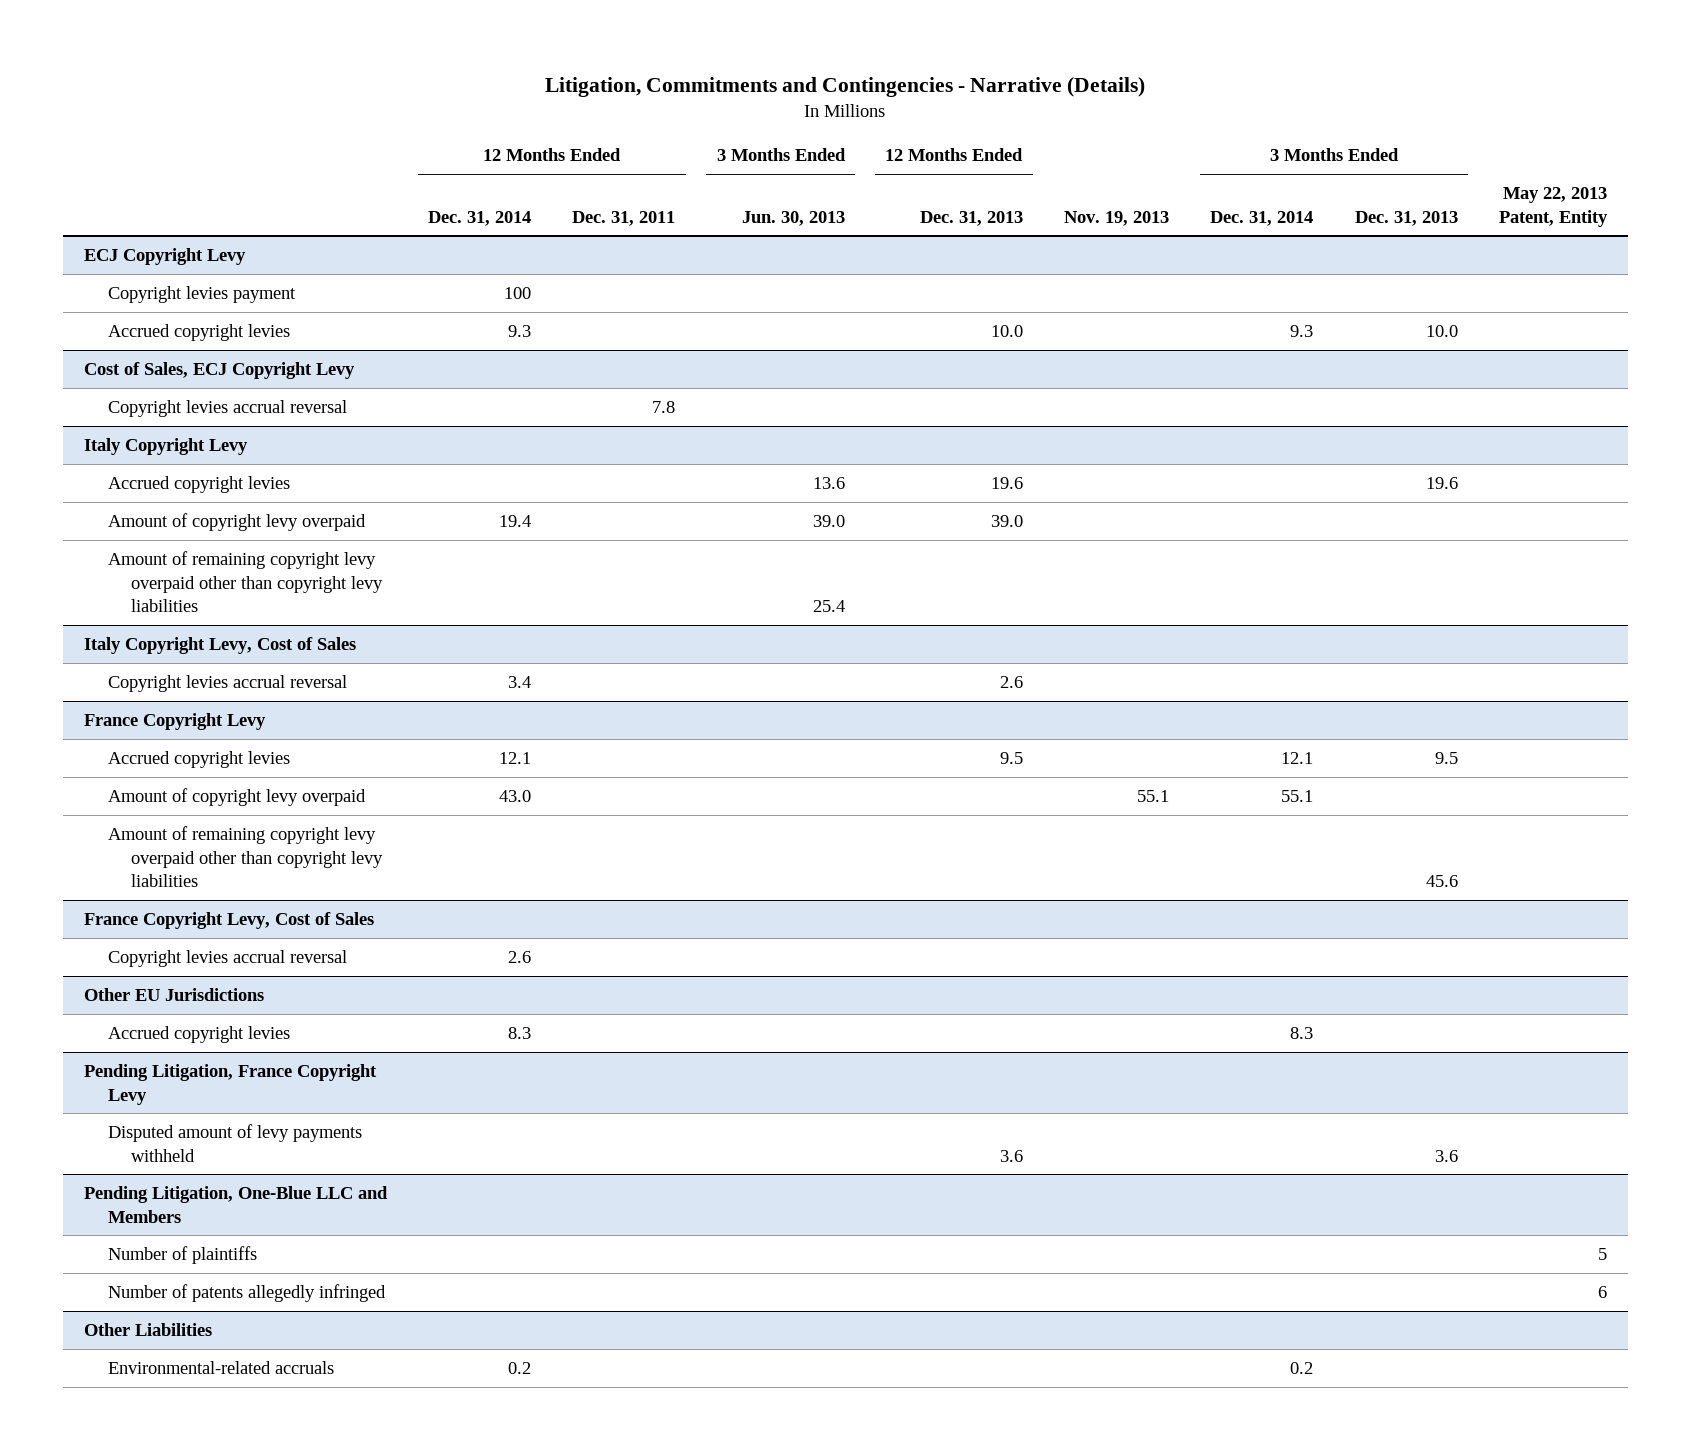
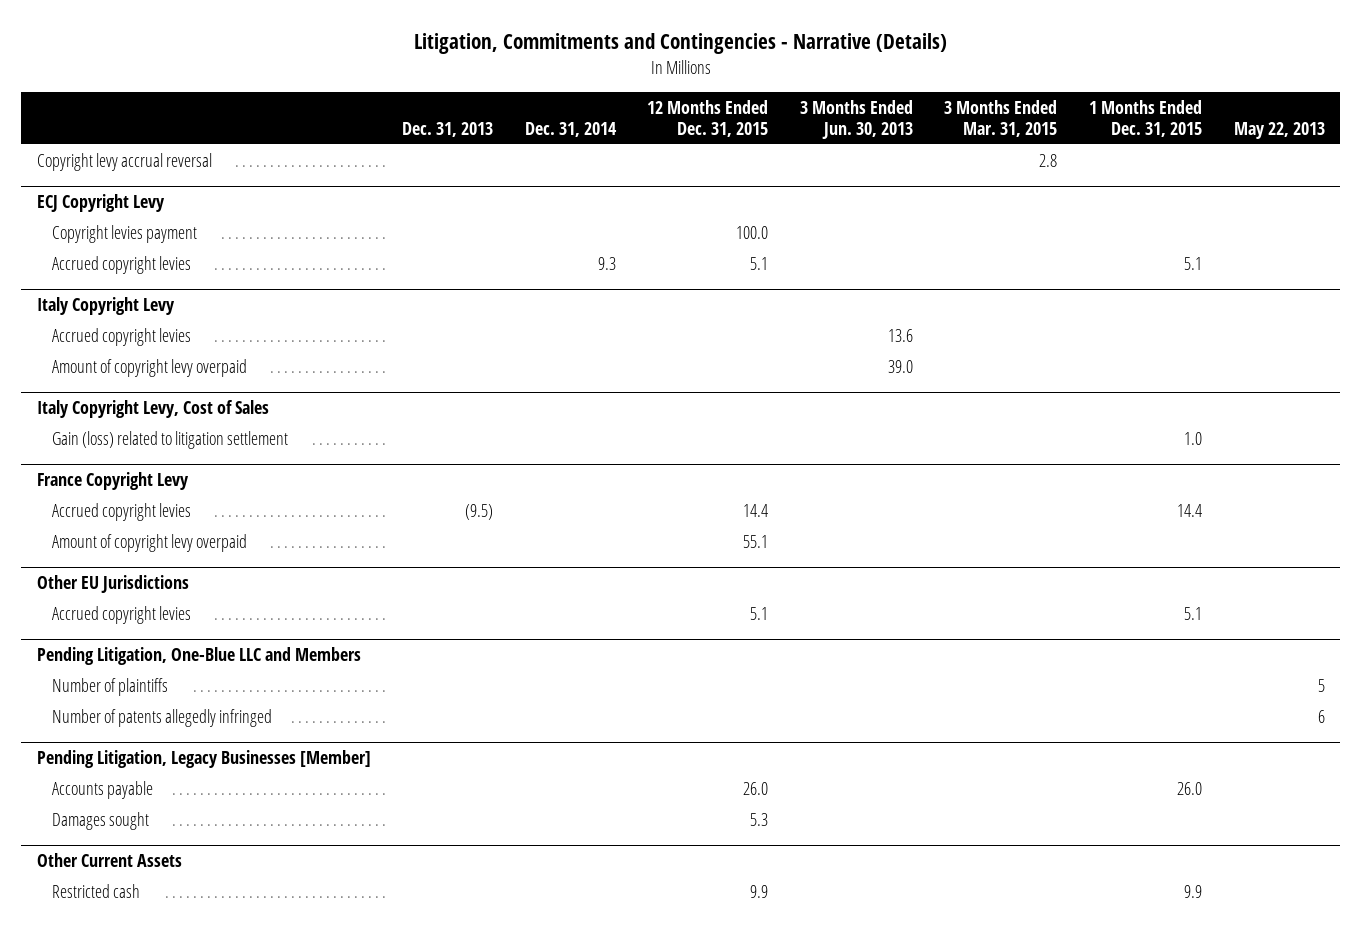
- | 12 Months Ended Dec. 31, 2014 | 12 Months Ended Dec. 31, 2011 | 3 Months Ended Jun. 30, 2013 | 12 Months Ended Dec. 31, 2013 | Nov. 19, 2013 | 3 Months Ended Dec. 31, 2014 | 3 Months Ended Dec. 31, 2013 | May 22, 2013 Patent, Entity
+ | Dec. 31, 2013 | Dec. 31, 2014 | 12 Months Ended Dec. 31, 2015 | 3 Months Ended Jun. 30, 2013 | 3 Months Ended Mar. 31, 2015 | 1 Months Ended Dec. 31, 2015 | May 22, 2013
+ Copyright levy accrual reversal | | | | | 2.8 | |
- Cost of Sales, ECJ Copyright Levy
- Copyright levies accrual reversal | | 7.8 | | | | | |
@ Italy Copyright Levy
- Amount of remaining copyright levy overpaid other than copyright levy liabilities | | | 25.4 | | | | |
@ Italy Copyright Levy, Cost of Sales
- Copyright levies accrual reversal | 3.4 | | | 2.6 | | | |
+ Gain (loss) related to litigation settlement | | | | | | 1.0 |
@ France Copyright Levy
- Amount of remaining copyright levy overpaid other than copyright levy liabilities | | | | | | | 45.6 |
- France Copyright Levy, Cost of Sales
- Copyright levies accrual reversal | 2.6 | | | | | | |
- Pending Litigation, France Copyright Levy
- Disputed amount of levy payments withheld | | | | 3.6 | | | 3.6 |
- Other Liabilities
- Environmental-related accruals | 0.2 | | | | | 0.2 | |
+ Pending Litigation, Legacy Businesses [Member]
+ Accounts payable | | | 26.0 | | | 26.0 |
+ Damages sought | | | 5.3 | | | |
+ Other Current Assets
+ Restricted cash | | | 9.9 | | | 9.9 |

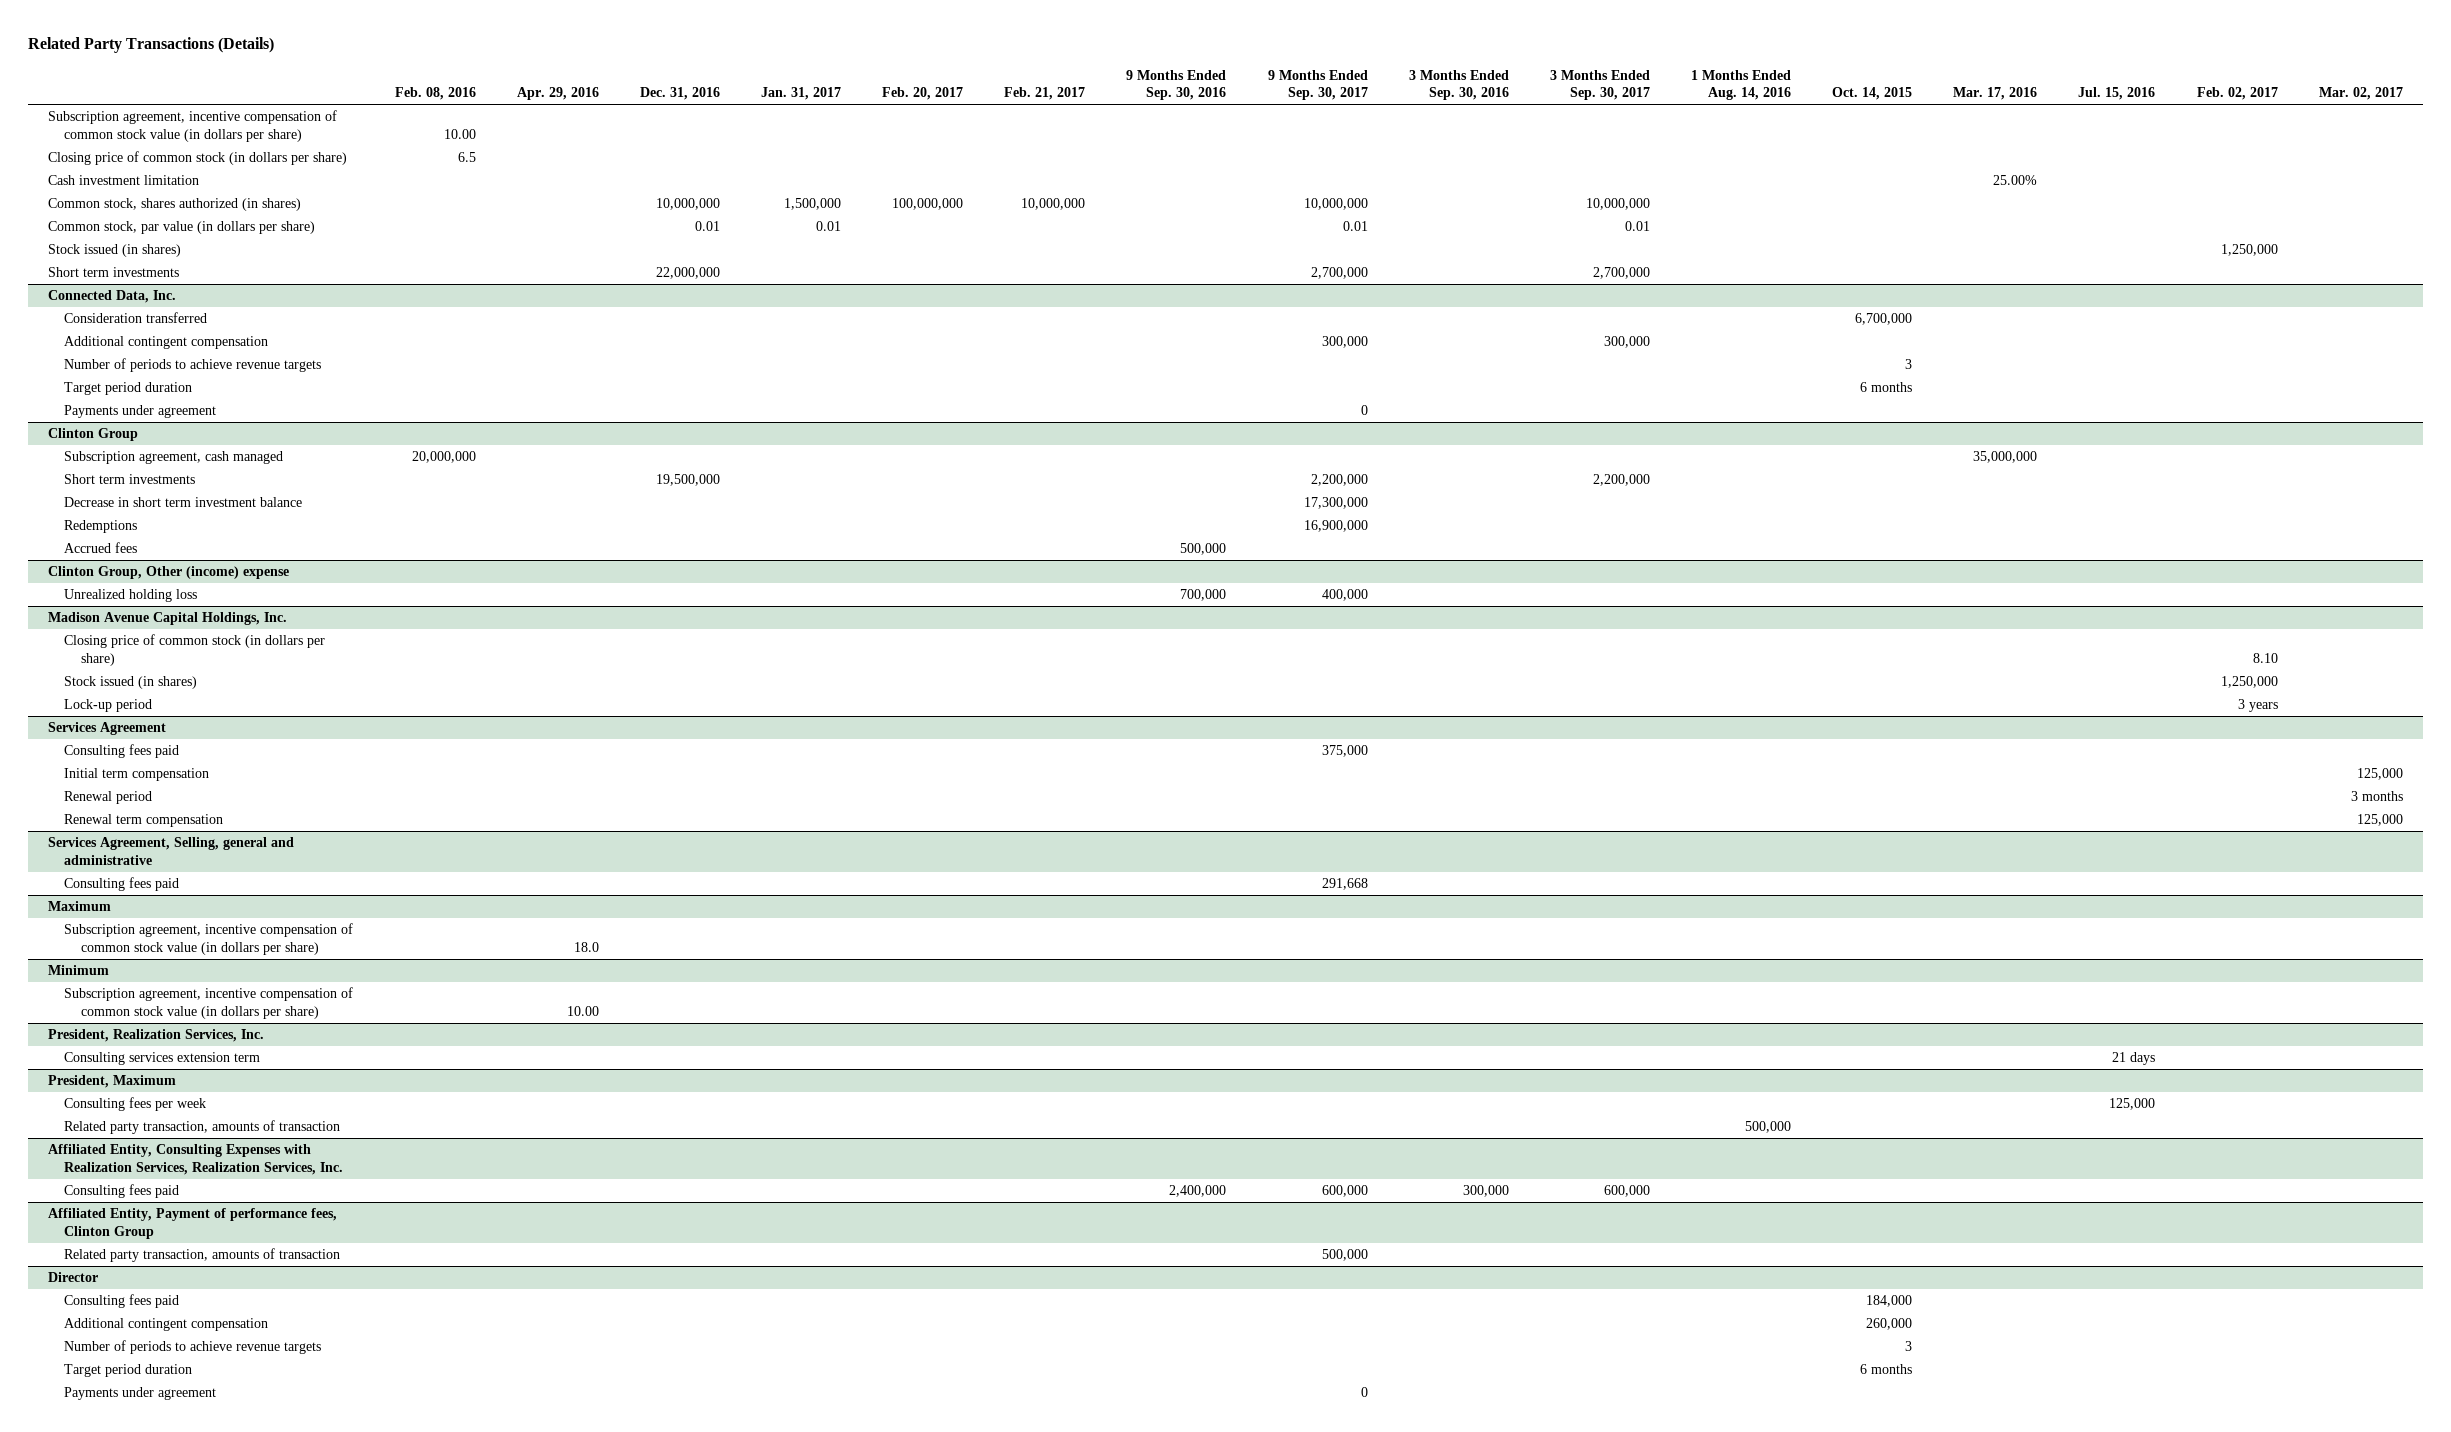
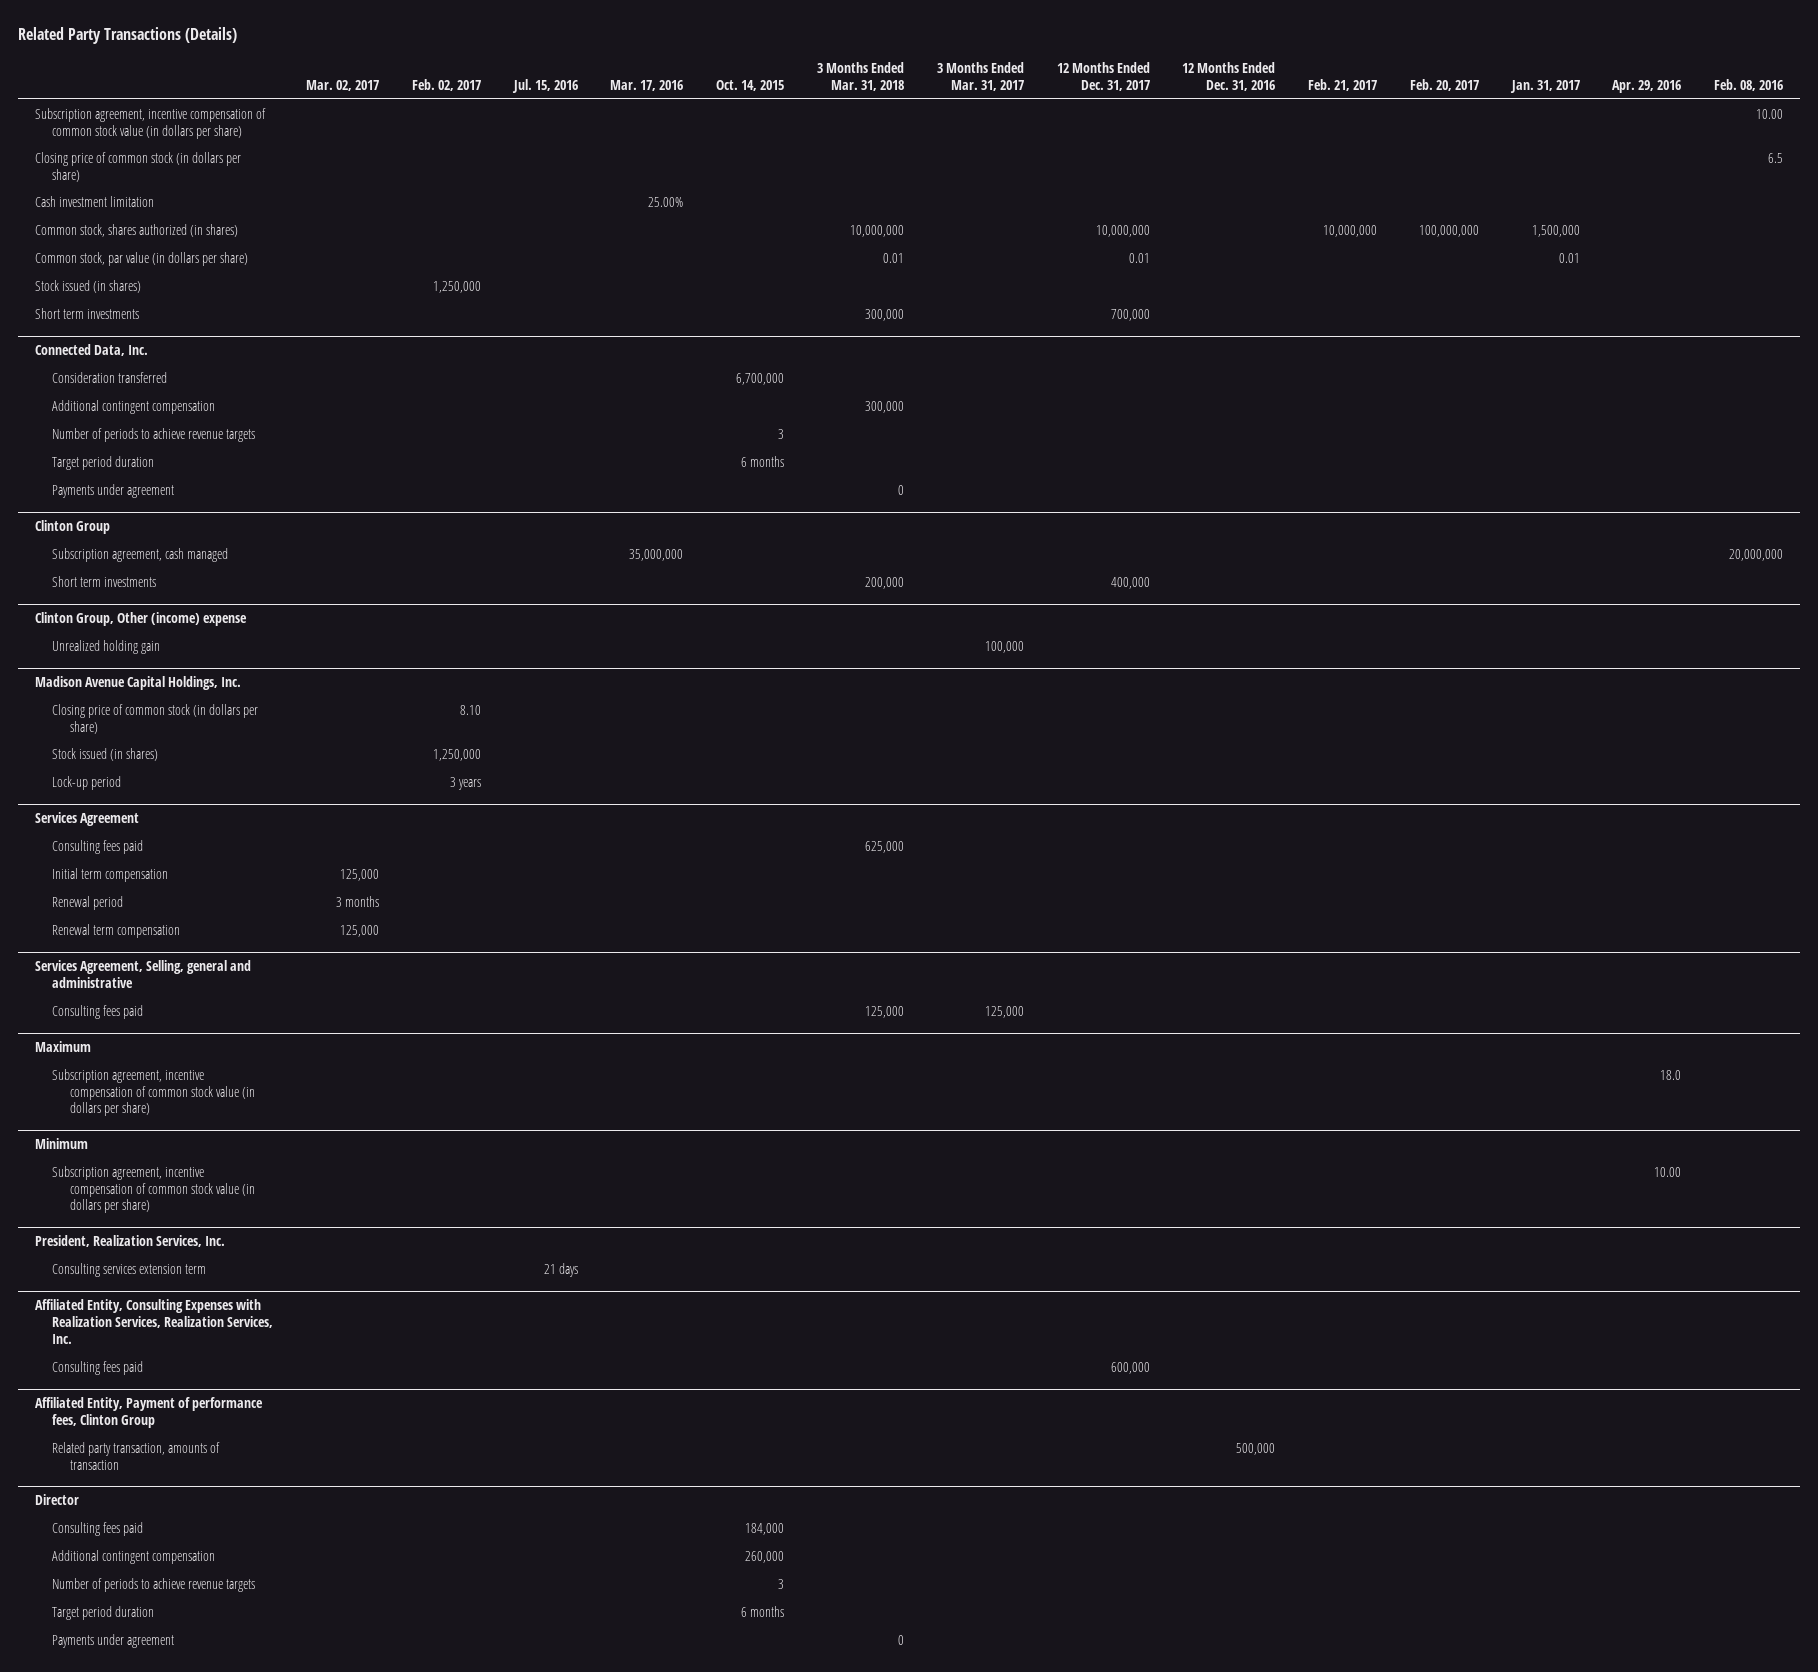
- | Feb. 08, 2016 | Apr. 29, 2016 | Dec. 31, 2016 | Jan. 31, 2017 | Feb. 20, 2017 | Feb. 21, 2017 | 9 Months Ended Sep. 30, 2016 | 9 Months Ended Sep. 30, 2017 | 3 Months Ended Sep. 30, 2016 | 3 Months Ended Sep. 30, 2017 | 1 Months Ended Aug. 14, 2016 | Oct. 14, 2015 | Mar. 17, 2016 | Jul. 15, 2016 | Feb. 02, 2017 | Mar. 02, 2017
+ | Mar. 02, 2017 | Feb. 02, 2017 | Jul. 15, 2016 | Mar. 17, 2016 | Oct. 14, 2015 | 3 Months Ended Mar. 31, 2018 | 3 Months Ended Mar. 31, 2017 | 12 Months Ended Dec. 31, 2017 | 12 Months Ended Dec. 31, 2016 | Feb. 21, 2017 | Feb. 20, 2017 | Jan. 31, 2017 | Apr. 29, 2016 | Feb. 08, 2016
@ Clinton Group
- Decrease in short term investment balance | | | | | | | | 17,300,000 | | | | | | | |
- Redemptions | | | | | | | | 16,900,000 | | | | | | | |
- Accrued fees | | | | | | | 500,000 | | | | | | | | |
@ Clinton Group, Other (income) expense
- Unrealized holding loss | | | | | | | 700,000 | 400,000 | | | | | | | |
+ Unrealized holding gain | | | | | | | 100,000 | | | | | | |
- President, Maximum
- Consulting fees per week | | | | | | | | | | | | | | 125,000 | |
- Related party transaction, amounts of transaction | | | | | | | | | | | 500,000 | | | | |

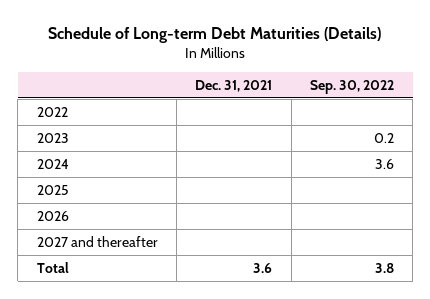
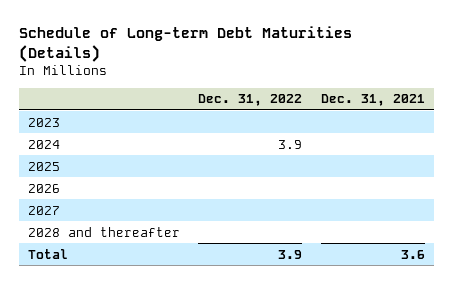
- | Dec. 31, 2021 | Sep. 30, 2022
+ | Dec. 31, 2022 | Dec. 31, 2021
- 2022
- 2027 and thereafter
+ 2027
+ 2028 and thereafter

